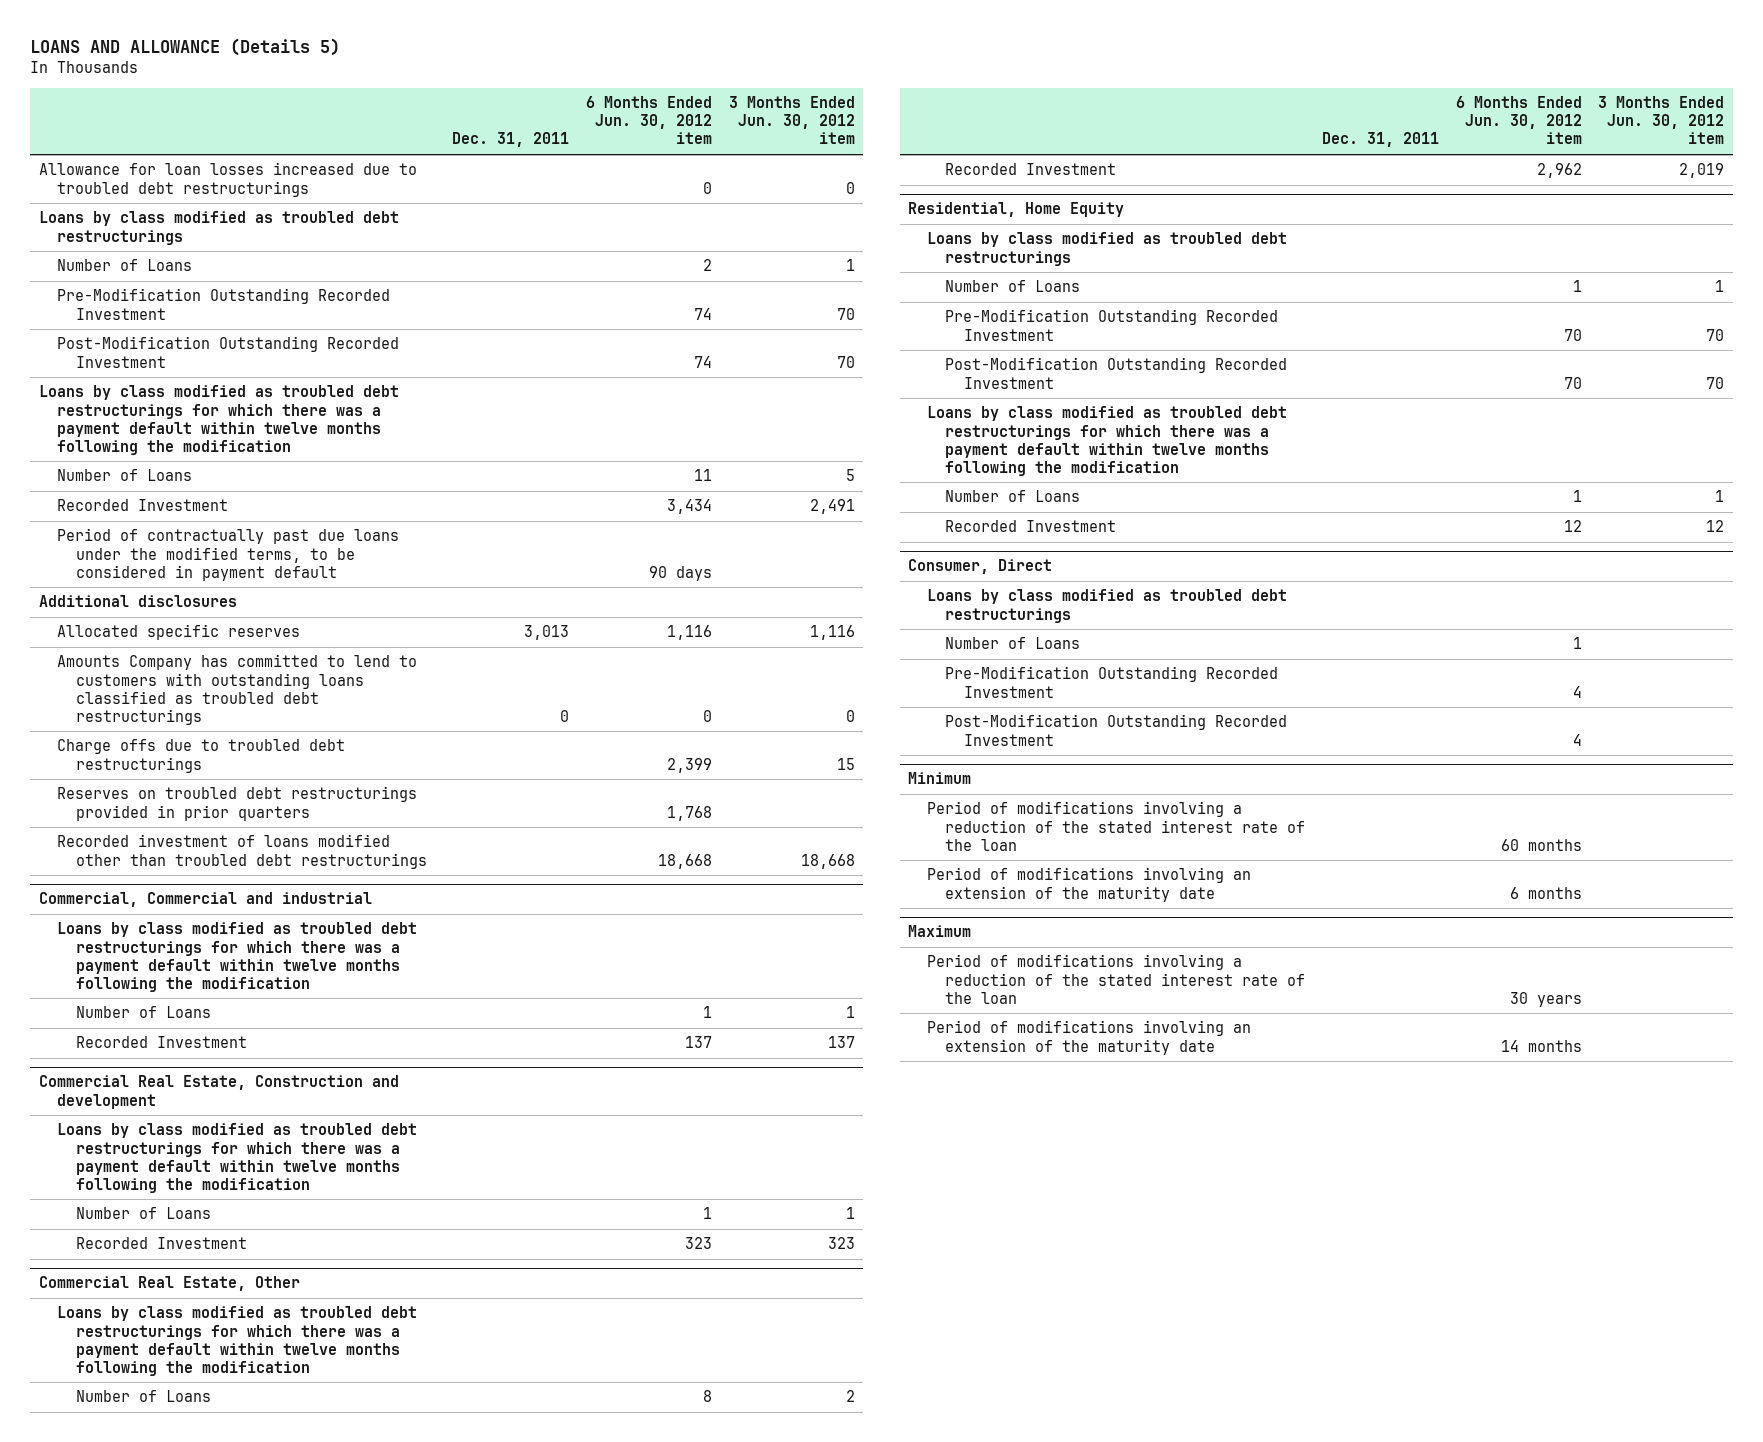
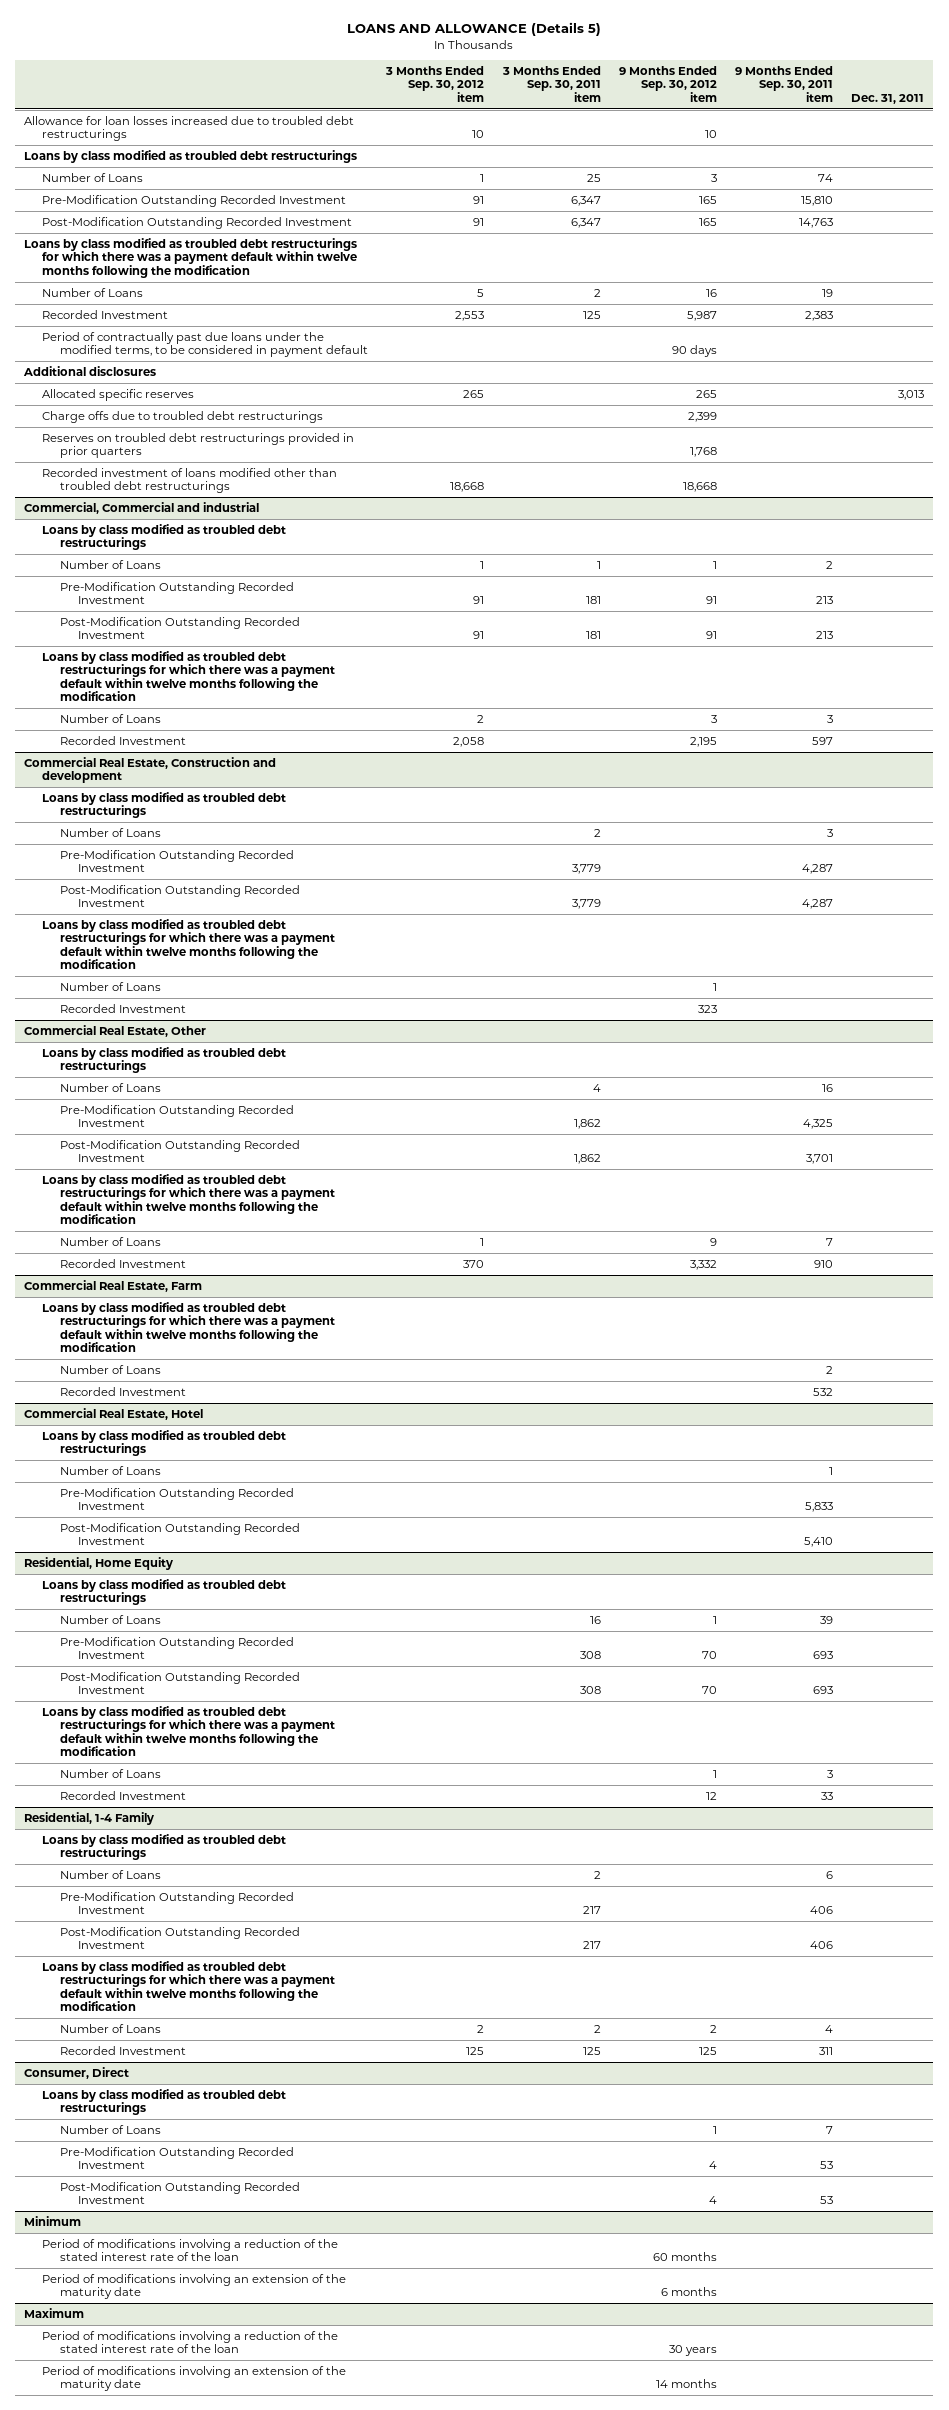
- | Dec. 31, 2011 | 6 Months Ended Jun. 30, 2012 item | 3 Months Ended Jun. 30, 2012 item
+ | 3 Months Ended Sep. 30, 2012 item | 3 Months Ended Sep. 30, 2011 item | 9 Months Ended Sep. 30, 2012 item | 9 Months Ended Sep. 30, 2011 item | Dec. 31, 2011
- Amounts Company has committed to lend to customers with outstanding loans classified as troubled debt restructurings | 0 | 0 | 0
@ Commercial, Commercial and industrial
+ Loans by class modified as troubled debt restructurings
+ Number of Loans | 1 | 1 | 1 | 2 |
+ Pre-Modification Outstanding Recorded Investment | 91 | 181 | 91 | 213 |
+ Post-Modification Outstanding Recorded Investment | 91 | 181 | 91 | 213 |
@ Commercial Real Estate, Construction and development
+ Loans by class modified as troubled debt restructurings
+ Number of Loans | | 2 | | 3 |
+ Pre-Modification Outstanding Recorded Investment | | 3,779 | | 4,287 |
+ Post-Modification Outstanding Recorded Investment | | 3,779 | | 4,287 |
@ Commercial Real Estate, Other
+ Loans by class modified as troubled debt restructurings
+ Number of Loans | | 4 | | 16 |
+ Pre-Modification Outstanding Recorded Investment | | 1,862 | | 4,325 |
+ Post-Modification Outstanding Recorded Investment | | 1,862 | | 3,701 |
+ Commercial Real Estate, Farm
+ Loans by class modified as troubled debt restructurings for which there was a payment default within twelve months following the modification
+ Number of Loans | | | | 2 |
+ Recorded Investment | | | | 532 |
+ Commercial Real Estate, Hotel
+ Loans by class modified as troubled debt restructurings
+ Number of Loans | | | | 1 |
+ Pre-Modification Outstanding Recorded Investment | | | | 5,833 |
+ Post-Modification Outstanding Recorded Investment | | | | 5,410 |
+ Residential, 1-4 Family
+ Loans by class modified as troubled debt restructurings
+ Number of Loans | | 2 | | 6 |
+ Pre-Modification Outstanding Recorded Investment | | 217 | | 406 |
+ Post-Modification Outstanding Recorded Investment | | 217 | | 406 |
+ Loans by class modified as troubled debt restructurings for which there was a payment default within twelve months following the modification
+ Number of Loans | 2 | 2 | 2 | 4 |
+ Recorded Investment | 125 | 125 | 125 | 311 |

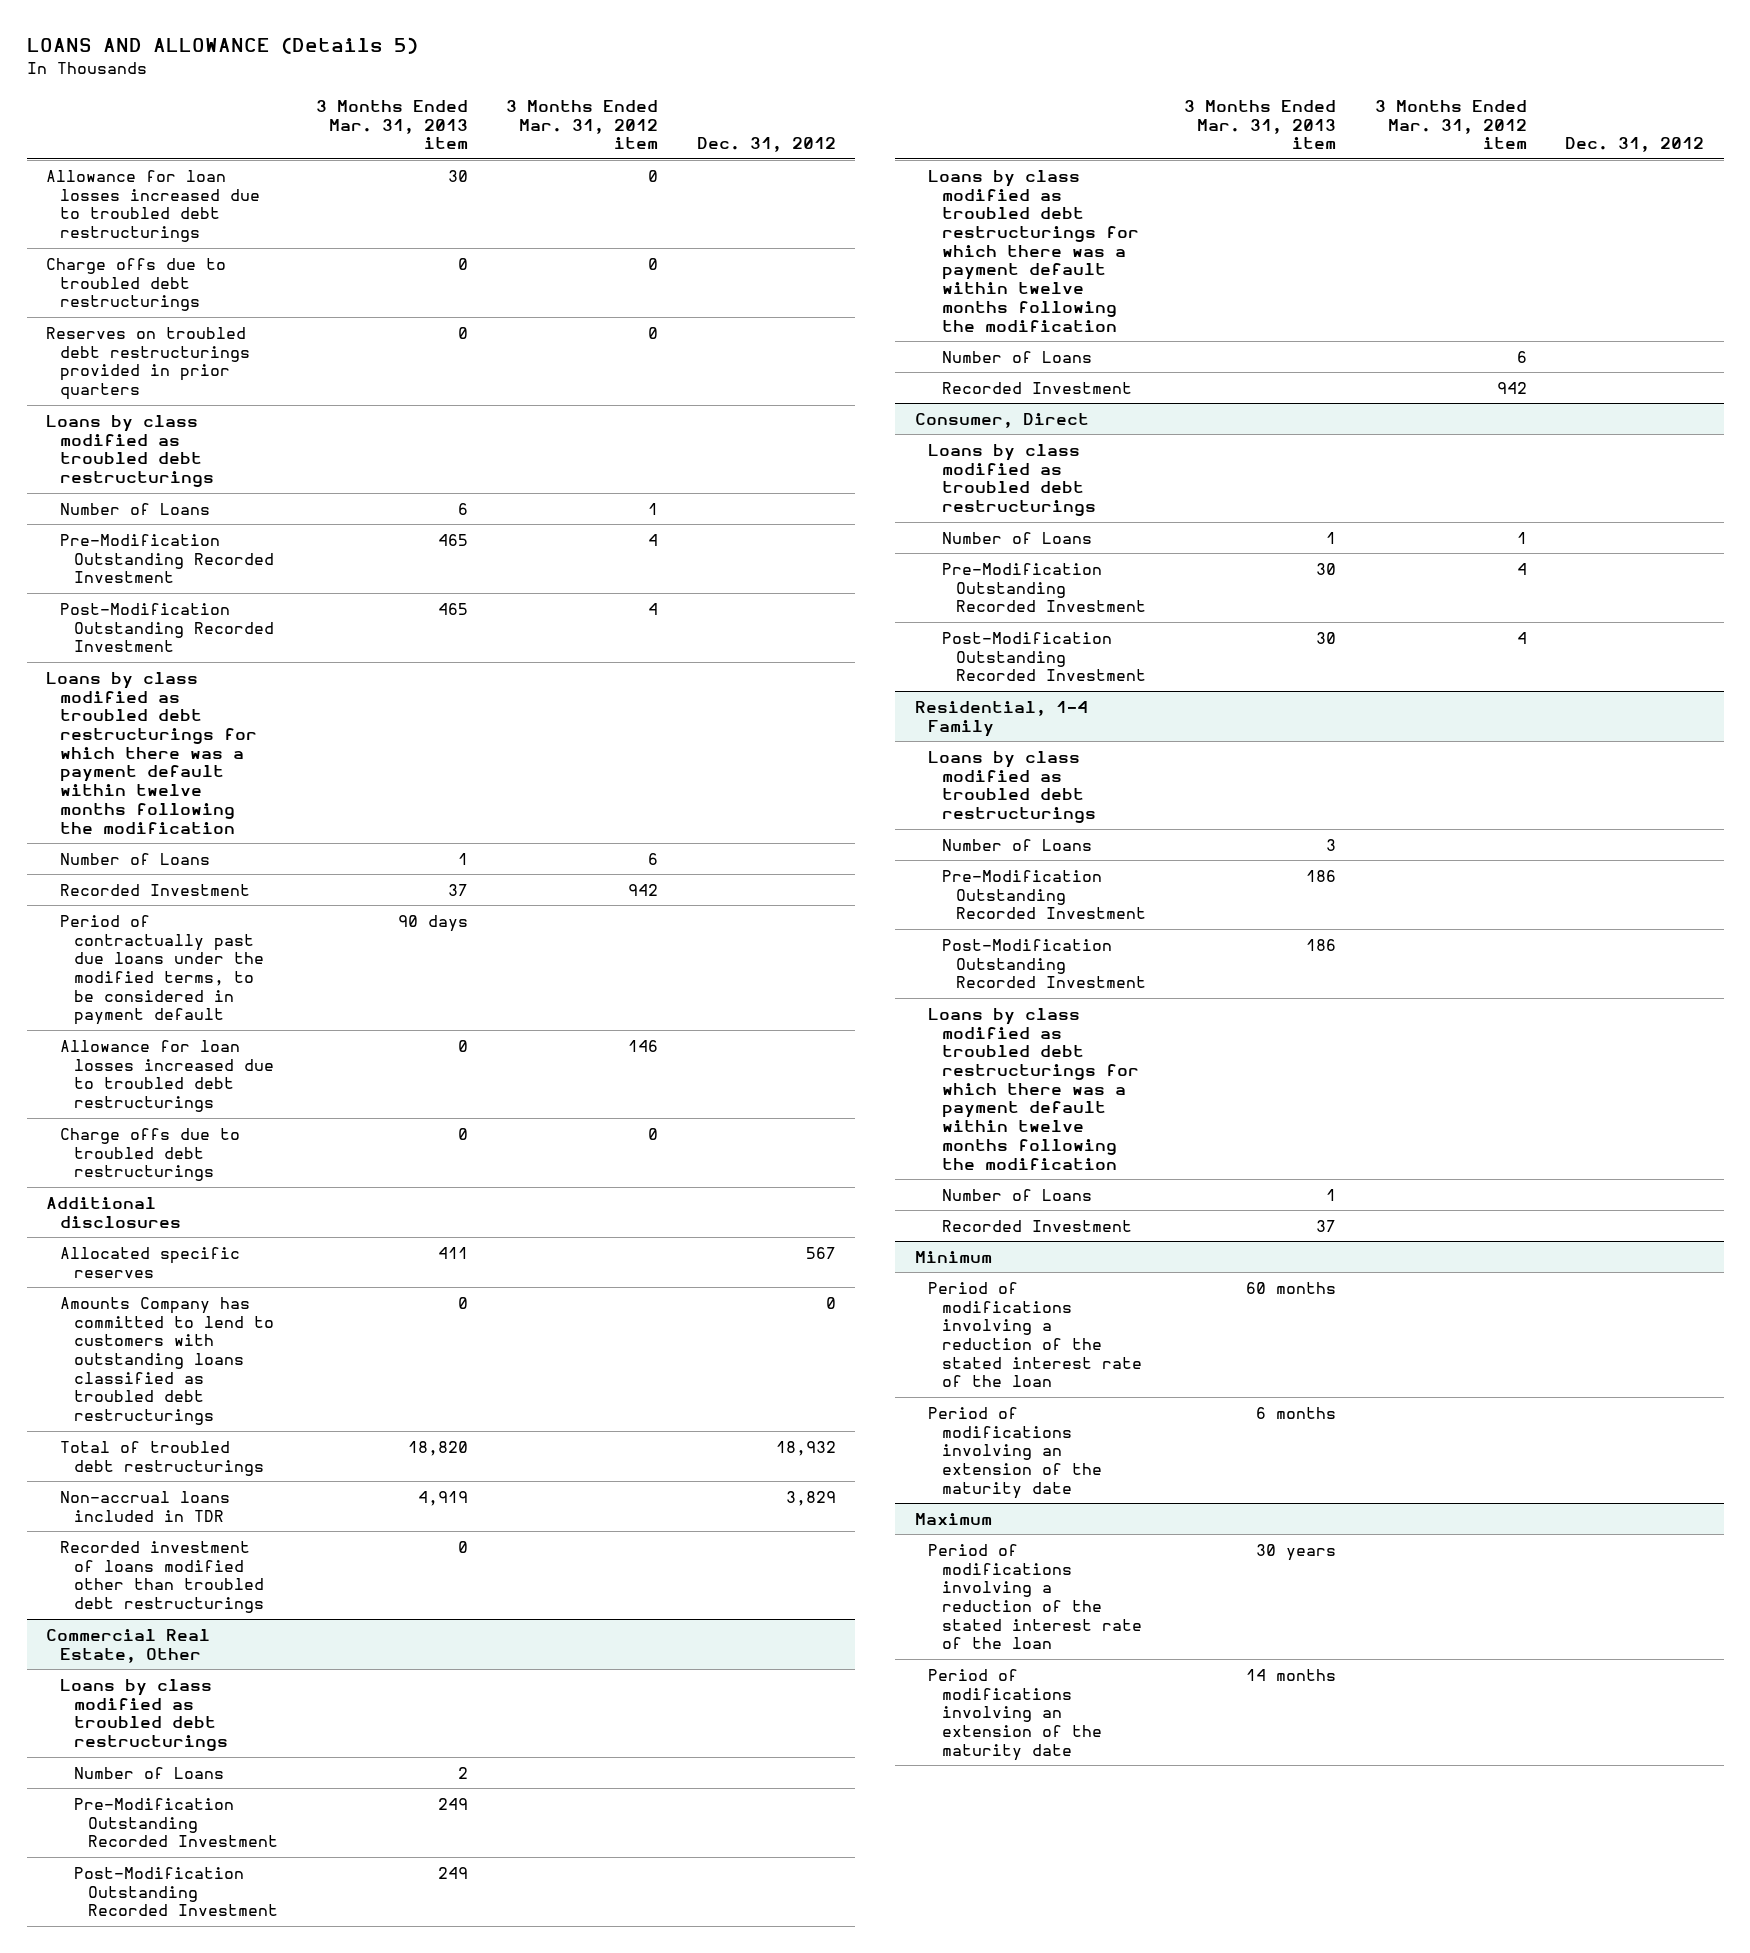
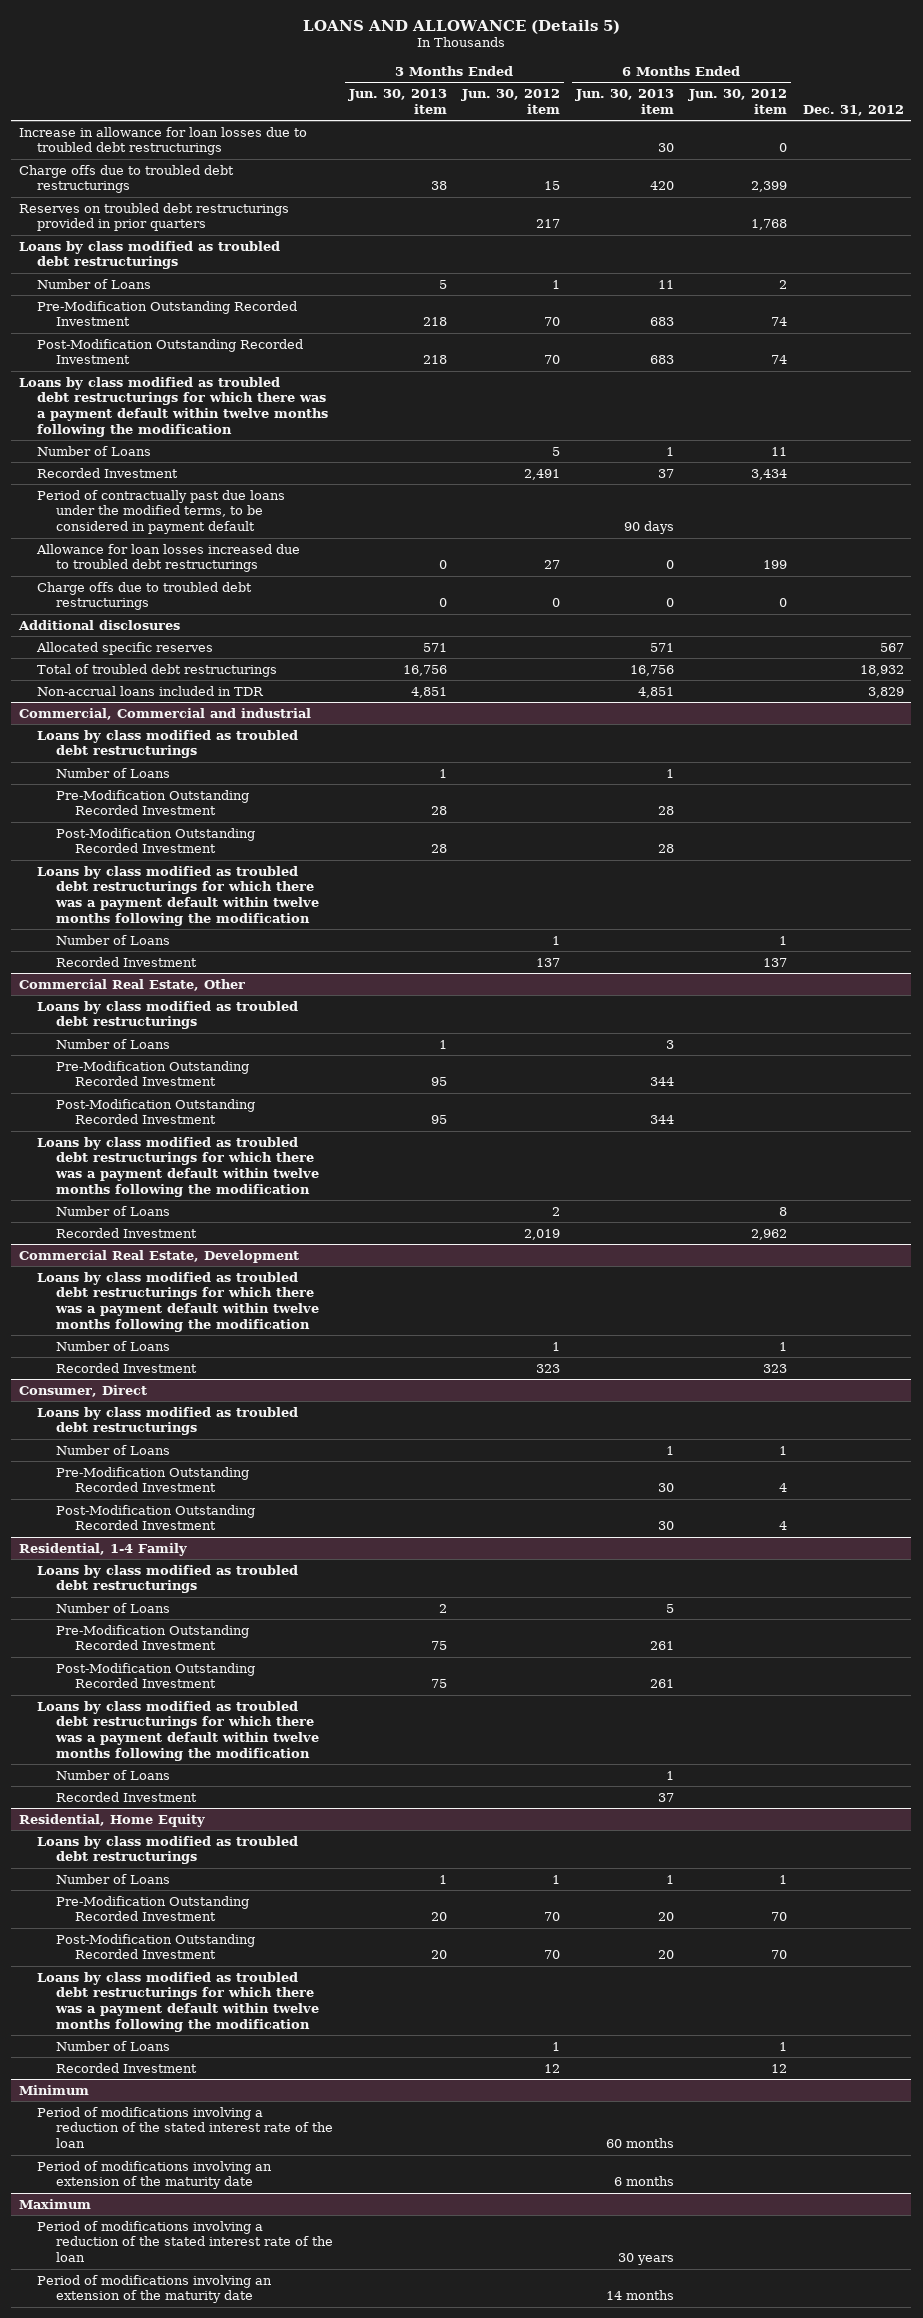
- | 3 Months Ended Mar. 31, 2013 item | 3 Months Ended Mar. 31, 2012 item | Dec. 31, 2012
+ | 3 Months Ended Jun. 30, 2013 item | 3 Months Ended Jun. 30, 2012 item | 6 Months Ended Jun. 30, 2013 item | 6 Months Ended Jun. 30, 2012 item | Dec. 31, 2012
- Allowance for loan losses increased due to troubled debt restructurings | 30 | 0 |
+ Increase in allowance for loan losses due to troubled debt restructurings | | | 30 | 0 |
- Amounts Company has committed to lend to customers with outstanding loans classified as troubled debt restructurings | 0 | | 0
- Recorded investment of loans modified other than troubled debt restructurings | 0 | |
+ Commercial, Commercial and industrial
+ Loans by class modified as troubled debt restructurings
+ Number of Loans | 1 | | 1 | |
+ Pre-Modification Outstanding Recorded Investment | 28 | | 28 | |
+ Post-Modification Outstanding Recorded Investment | 28 | | 28 | |
+ Loans by class modified as troubled debt restructurings for which there was a payment default within twelve months following the modification
+ Number of Loans | | 1 | | 1 |
+ Recorded Investment | | 137 | | 137 |
+ Commercial Real Estate, Development
+ Loans by class modified as troubled debt restructurings for which there was a payment default within twelve months following the modification
+ Number of Loans | | 1 | | 1 |
+ Recorded Investment | | 323 | | 323 |
+ Residential, Home Equity
+ Loans by class modified as troubled debt restructurings
+ Number of Loans | 1 | 1 | 1 | 1 |
+ Pre-Modification Outstanding Recorded Investment | 20 | 70 | 20 | 70 |
+ Post-Modification Outstanding Recorded Investment | 20 | 70 | 20 | 70 |
+ Loans by class modified as troubled debt restructurings for which there was a payment default within twelve months following the modification
+ Number of Loans | | 1 | | 1 |
+ Recorded Investment | | 12 | | 12 |

